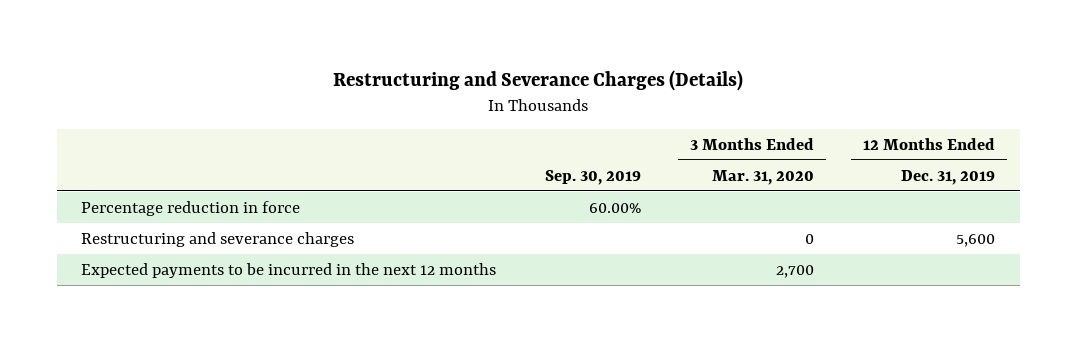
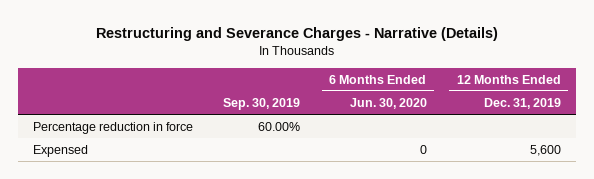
- Restructuring and Severance Charges (Details)
+ Restructuring and Severance Charges - Narrative (Details)
- | Sep. 30, 2019 | 3 Months Ended Mar. 31, 2020 | 12 Months Ended Dec. 31, 2019
+ | Sep. 30, 2019 | 6 Months Ended Jun. 30, 2020 | 12 Months Ended Dec. 31, 2019
- Restructuring and severance charges | | 0 | 5,600
- Expected payments to be incurred in the next 12 months | | 2,700 |
+ Expensed | | 0 | 5,600

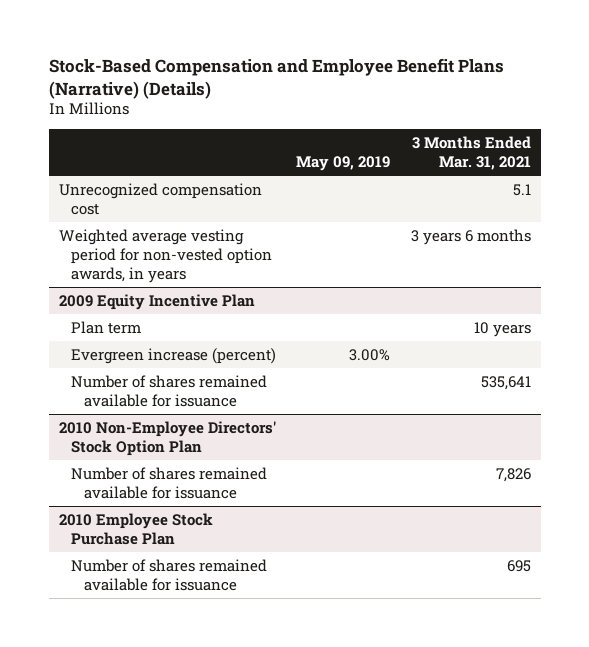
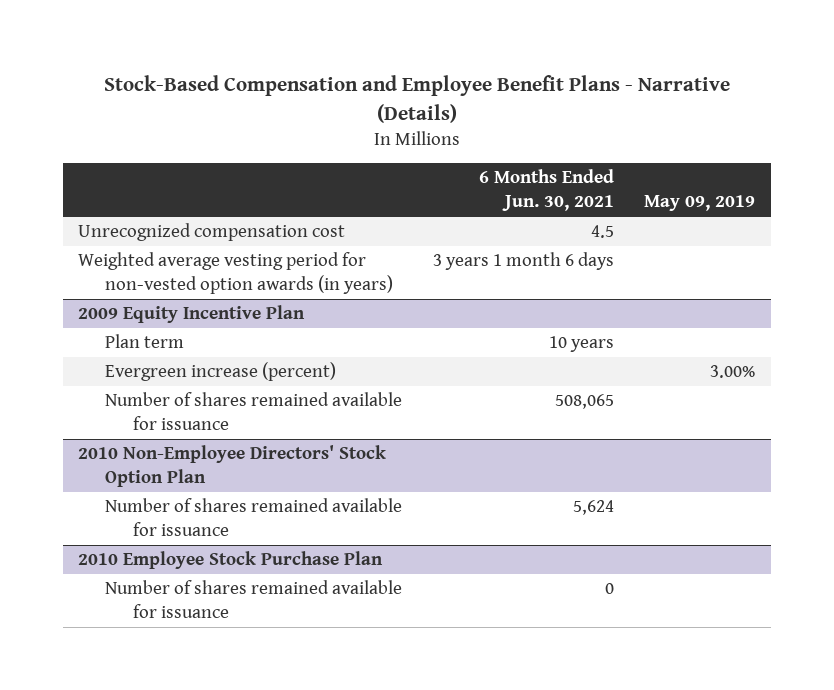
- Stock-Based Compensation and Employee Benefit Plans (Narrative) (Details)
+ Stock-Based Compensation and Employee Benefit Plans - Narrative (Details)
- | May 09, 2019 | 3 Months Ended Mar. 31, 2021
+ | 6 Months Ended Jun. 30, 2021 | May 09, 2019
- Weighted average vesting period for non-vested option awards, in years | | 3 years 6 months
+ Weighted average vesting period for non-vested option awards (in years) | 3 years 1 month 6 days |

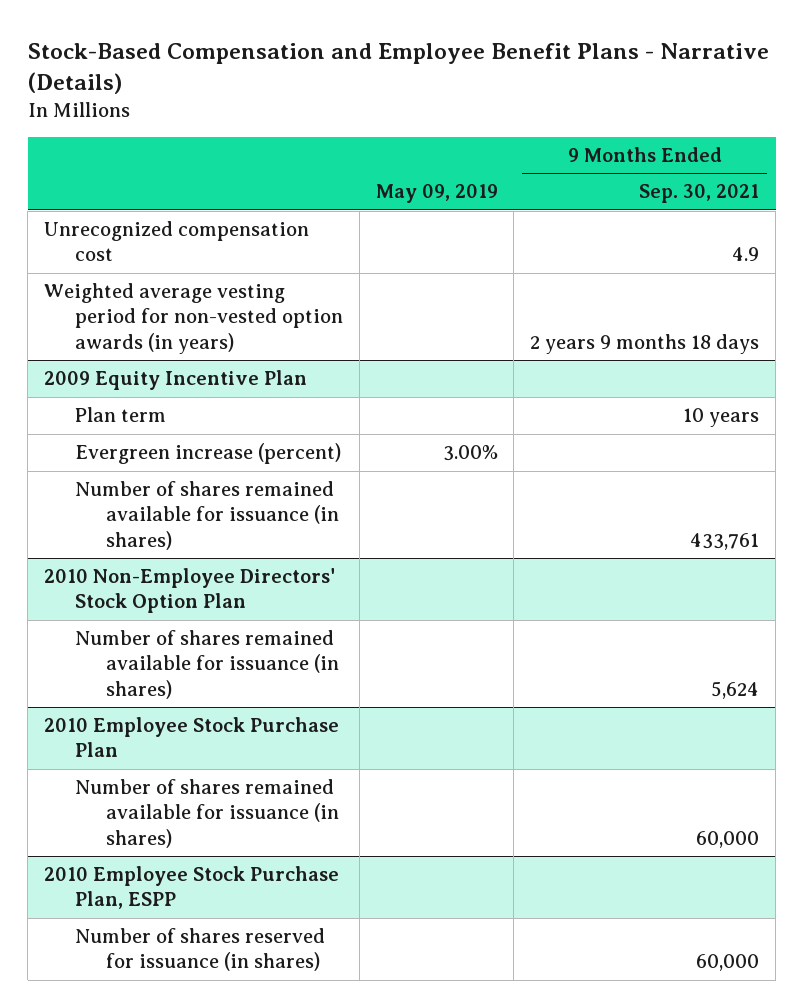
- | 6 Months Ended Jun. 30, 2021 | May 09, 2019
+ | May 09, 2019 | 9 Months Ended Sep. 30, 2021
@ 2009 Equity Incentive Plan
- Number of shares remained available for issuance | 508,065 |
+ Number of shares remained available for issuance (in shares) | | 433,761
@ 2010 Non-Employee Directors' Stock Option Plan
- Number of shares remained available for issuance | 5,624 |
+ Number of shares remained available for issuance (in shares) | | 5,624
@ 2010 Employee Stock Purchase Plan
- Number of shares remained available for issuance | 0 |
+ Number of shares remained available for issuance (in shares) | | 60,000
+ 2010 Employee Stock Purchase Plan, ESPP
+ Number of shares reserved for issuance (in shares) | | 60,000

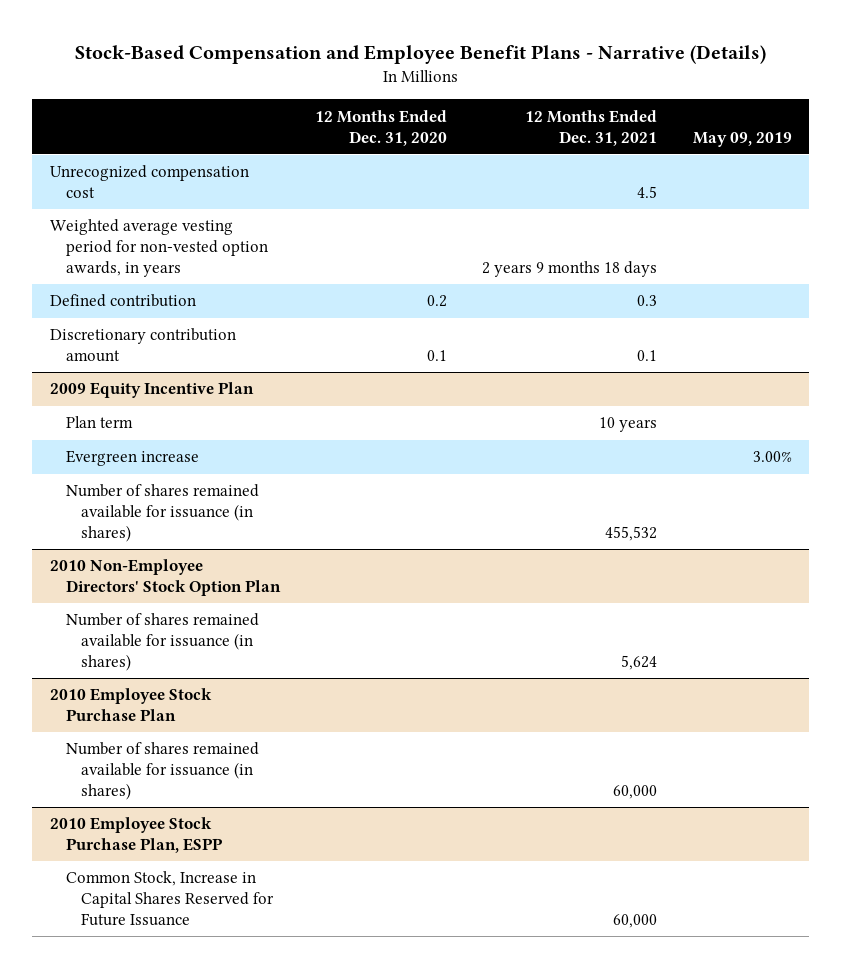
- | May 09, 2019 | 9 Months Ended Sep. 30, 2021
+ | 12 Months Ended Dec. 31, 2020 | 12 Months Ended Dec. 31, 2021 | May 09, 2019
- Weighted average vesting period for non-vested option awards (in years) | | 2 years 9 months 18 days
+ Weighted average vesting period for non-vested option awards, in years | | 2 years 9 months 18 days |
+ Defined contribution | 0.2 | 0.3 |
+ Discretionary contribution amount | 0.1 | 0.1 |
@ 2009 Equity Incentive Plan
- Evergreen increase (percent) | 3.00% |
+ Evergreen increase | | | 3.00%
@ 2010 Employee Stock Purchase Plan, ESPP
- Number of shares reserved for issuance (in shares) | | 60,000
+ Common Stock, Increase in Capital Shares Reserved for Future Issuance | | 60,000 |

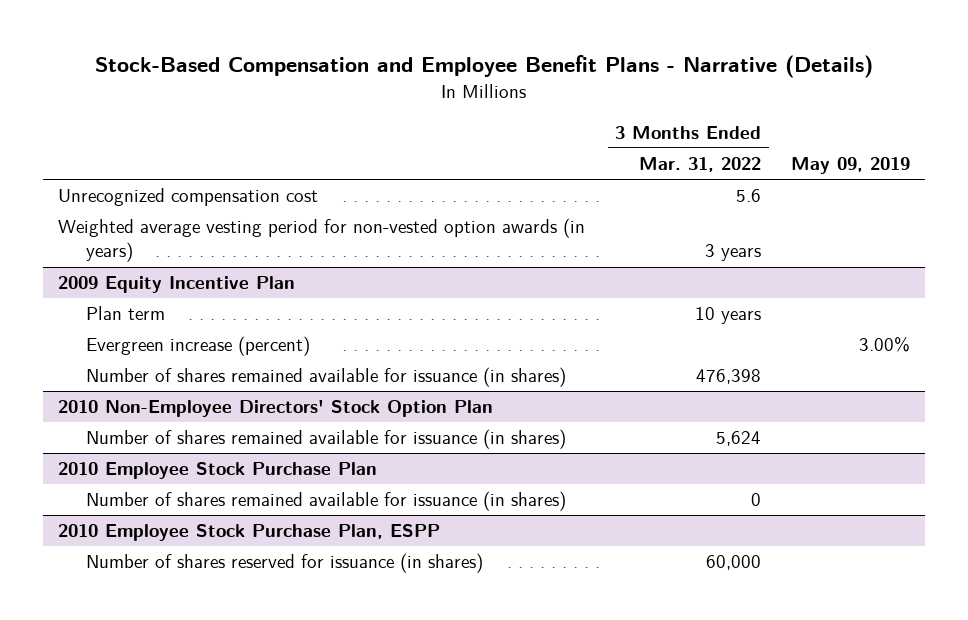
- | 12 Months Ended Dec. 31, 2020 | 12 Months Ended Dec. 31, 2021 | May 09, 2019
+ | 3 Months Ended Mar. 31, 2022 | May 09, 2019
- Weighted average vesting period for non-vested option awards, in years | | 2 years 9 months 18 days |
- Defined contribution | 0.2 | 0.3 |
- Discretionary contribution amount | 0.1 | 0.1 |
+ Weighted average vesting period for non-vested option awards (in years) | 3 years |
@ 2009 Equity Incentive Plan
- Evergreen increase | | | 3.00%
+ Evergreen increase (percent) | | 3.00%
@ 2010 Employee Stock Purchase Plan, ESPP
- Common Stock, Increase in Capital Shares Reserved for Future Issuance | | 60,000 |
+ Number of shares reserved for issuance (in shares) | 60,000 |

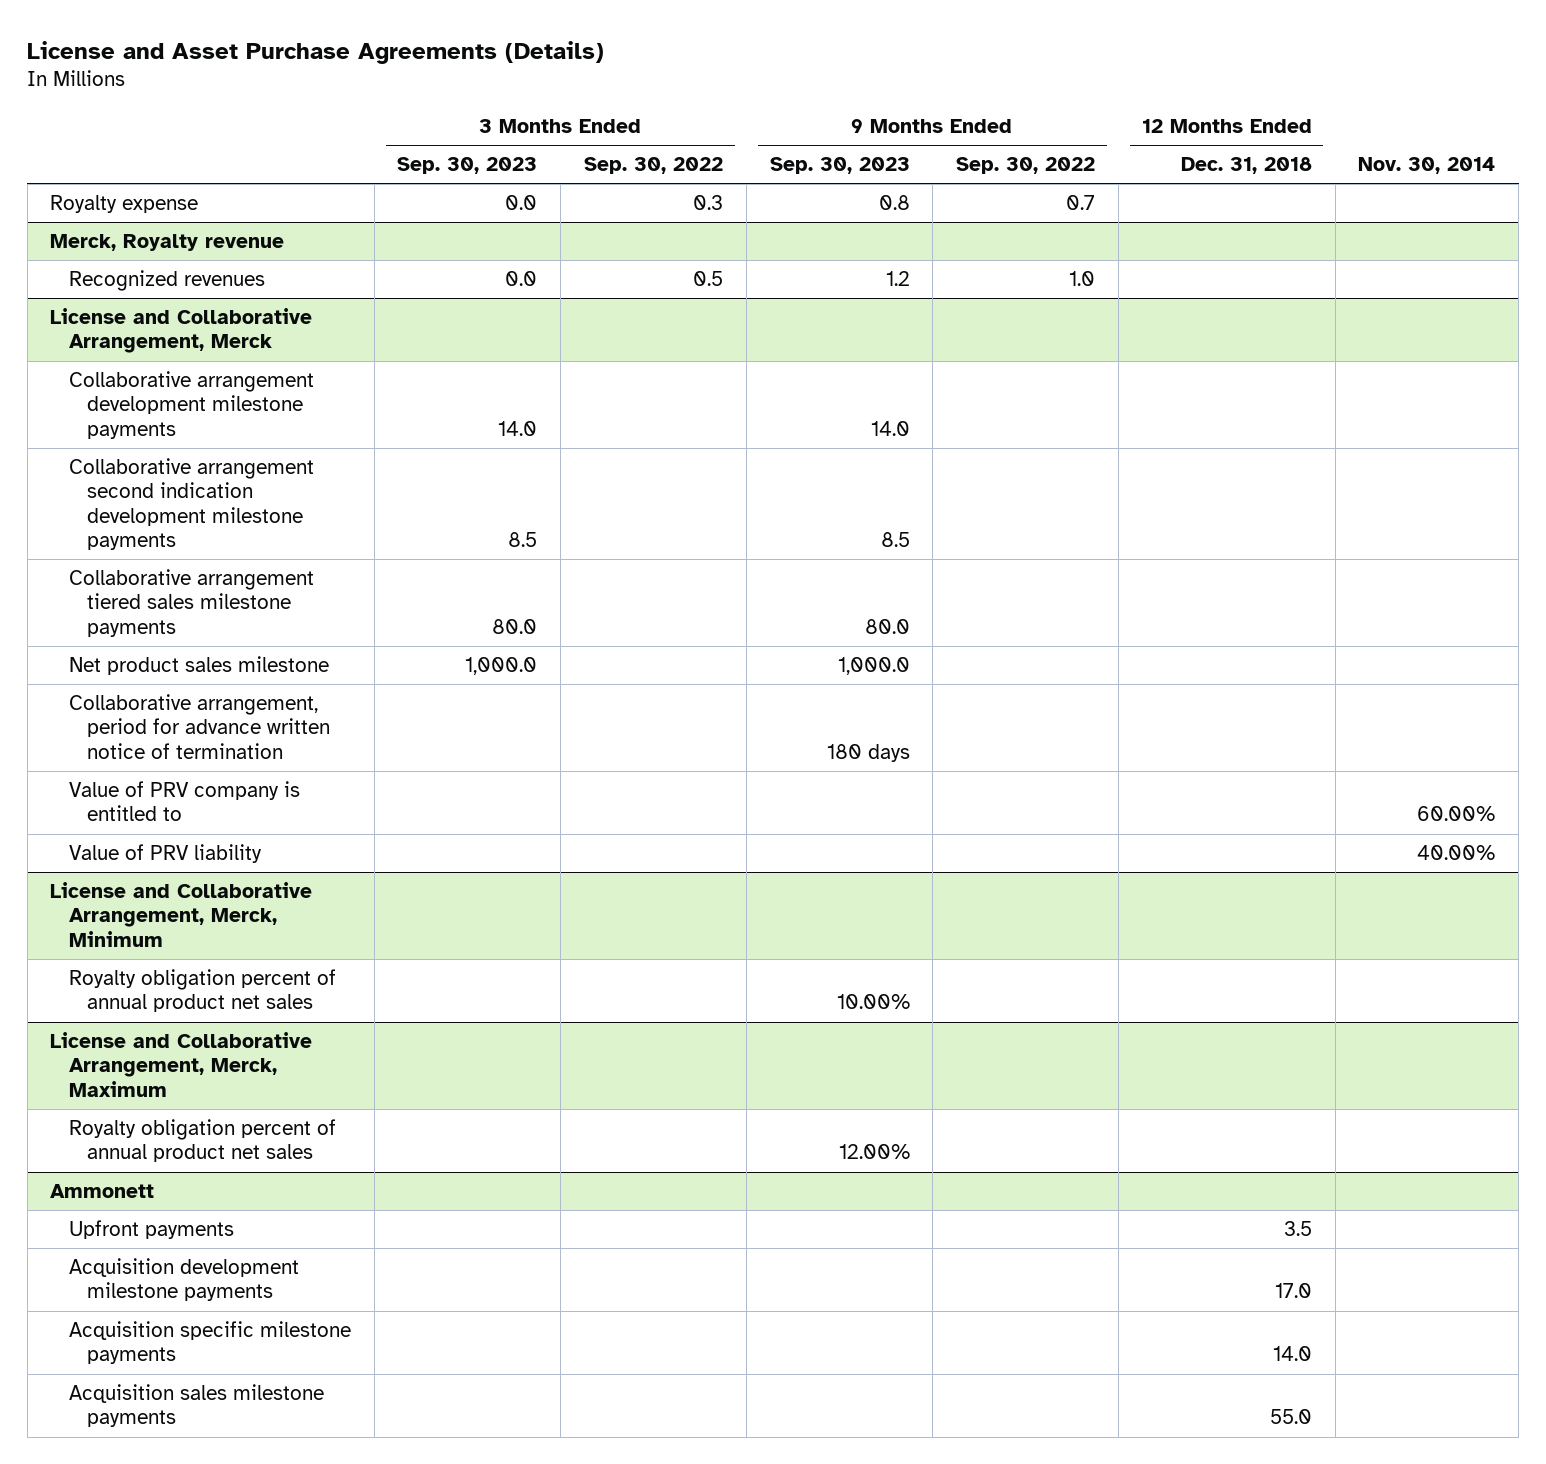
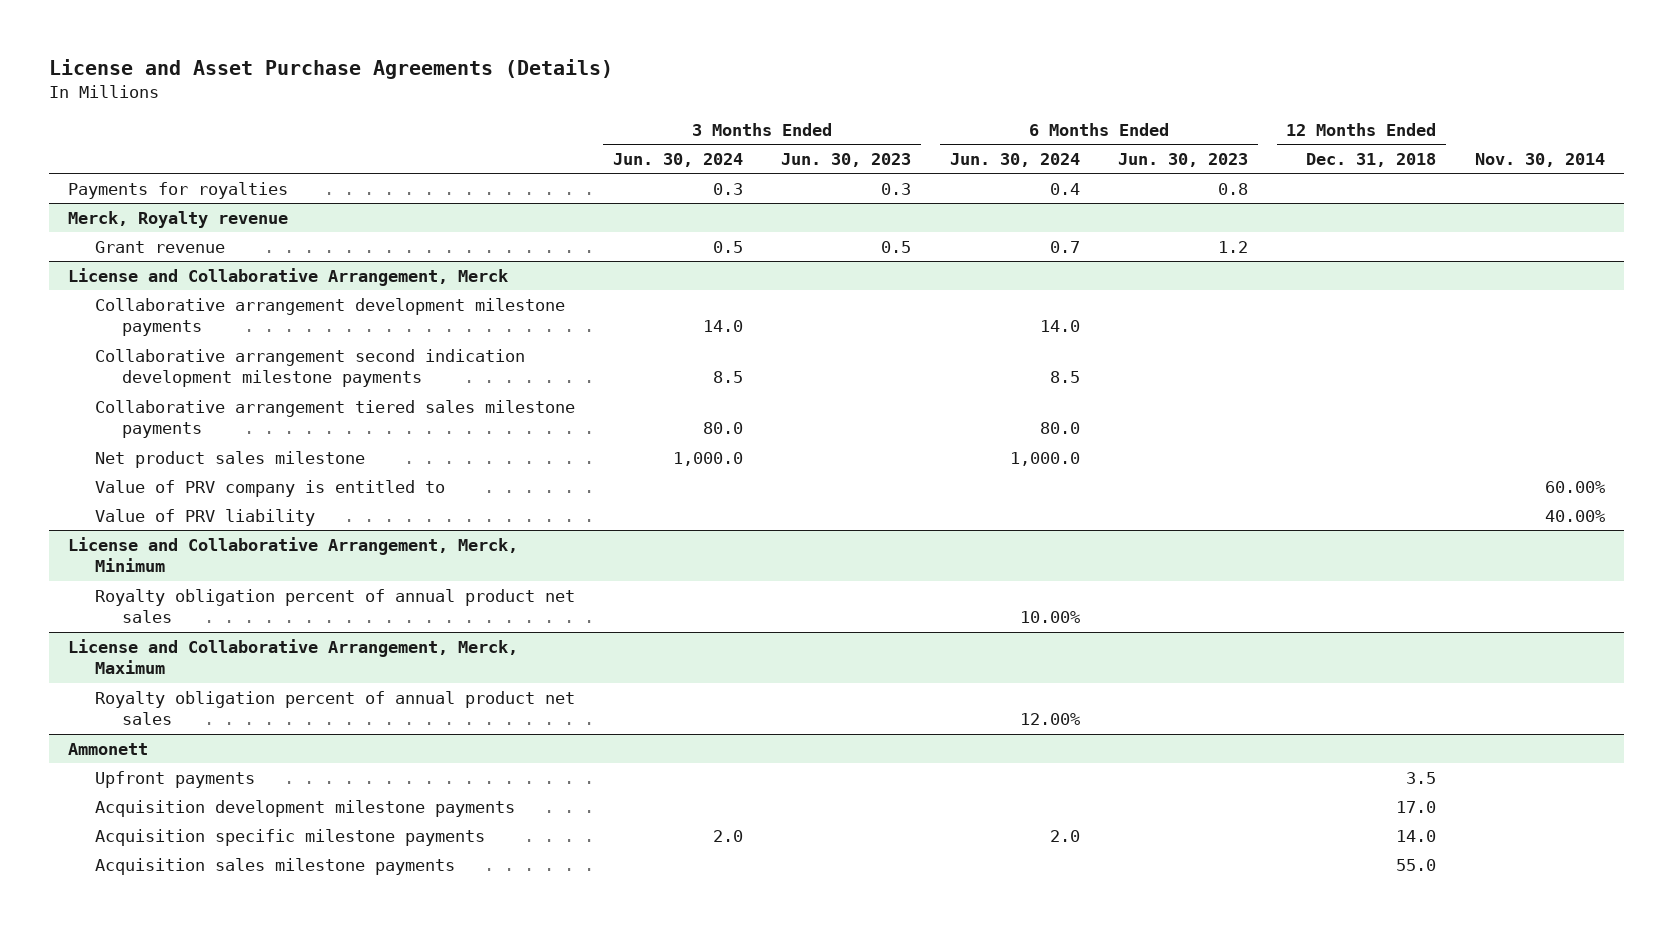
- | 3 Months Ended Sep. 30, 2023 | 3 Months Ended Sep. 30, 2022 | 9 Months Ended Sep. 30, 2023 | 9 Months Ended Sep. 30, 2022 | 12 Months Ended Dec. 31, 2018 | Nov. 30, 2014
+ | 3 Months Ended Jun. 30, 2024 | 3 Months Ended Jun. 30, 2023 | 6 Months Ended Jun. 30, 2024 | 6 Months Ended Jun. 30, 2023 | 12 Months Ended Dec. 31, 2018 | Nov. 30, 2014
- Royalty expense | 0.0 | 0.3 | 0.8 | 0.7 | |
+ Payments for royalties | 0.3 | 0.3 | 0.4 | 0.8 | |
@ Merck, Royalty revenue
- Recognized revenues | 0.0 | 0.5 | 1.2 | 1.0 | |
+ Grant revenue | 0.5 | 0.5 | 0.7 | 1.2 | |
@ License and Collaborative Arrangement, Merck
- Collaborative arrangement, period for advance written notice of termination | | | 180 days | | |

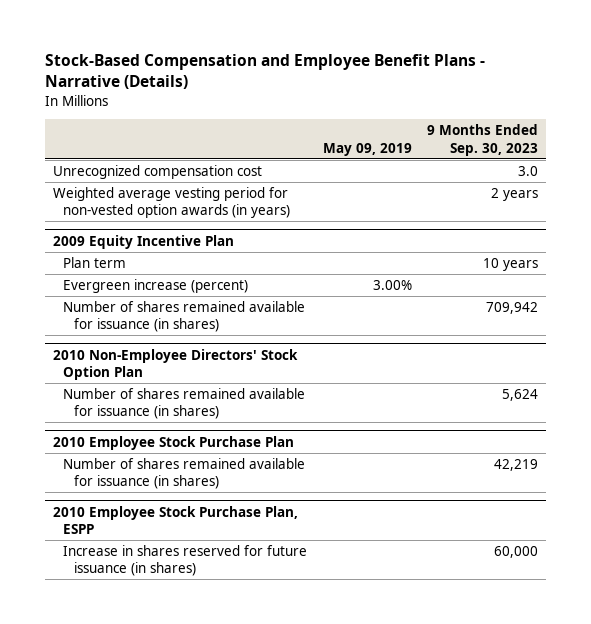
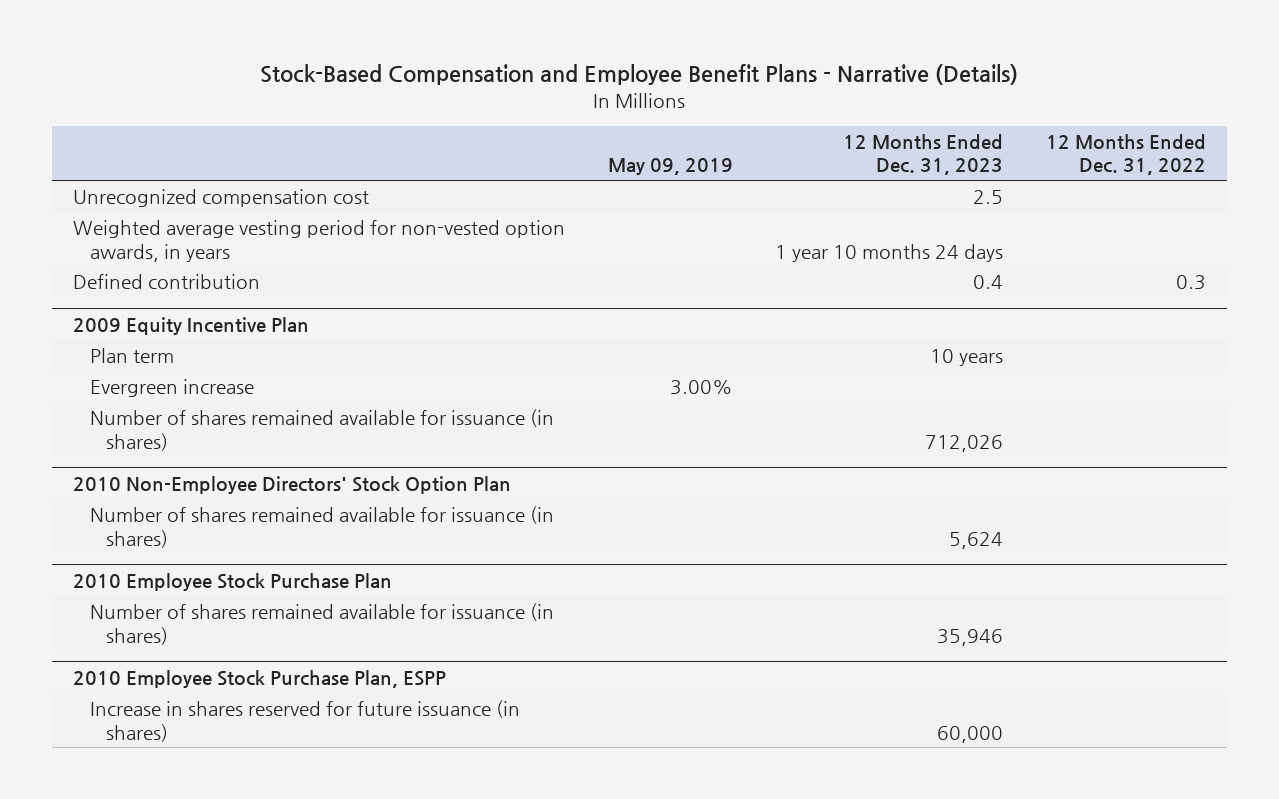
- | May 09, 2019 | 9 Months Ended Sep. 30, 2023
+ | May 09, 2019 | 12 Months Ended Dec. 31, 2023 | 12 Months Ended Dec. 31, 2022
- Weighted average vesting period for non-vested option awards (in years) | | 2 years
+ Weighted average vesting period for non-vested option awards, in years | | 1 year 10 months 24 days |
+ Defined contribution | | 0.4 | 0.3
@ 2009 Equity Incentive Plan
- Evergreen increase (percent) | 3.00% |
+ Evergreen increase | 3.00% | |

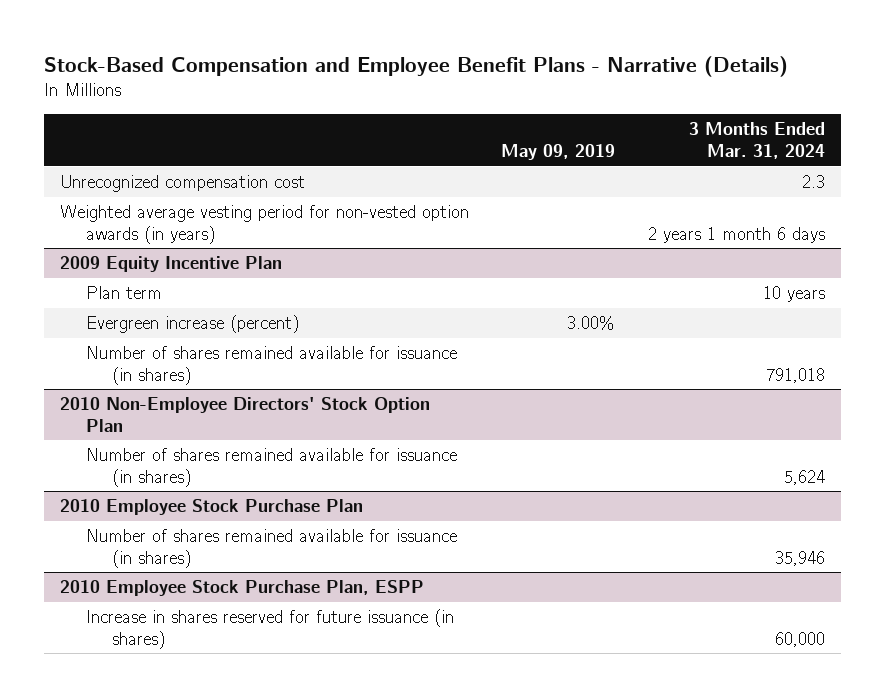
- | May 09, 2019 | 12 Months Ended Dec. 31, 2023 | 12 Months Ended Dec. 31, 2022
+ | May 09, 2019 | 3 Months Ended Mar. 31, 2024
- Weighted average vesting period for non-vested option awards, in years | | 1 year 10 months 24 days |
- Defined contribution | | 0.4 | 0.3
+ Weighted average vesting period for non-vested option awards (in years) | | 2 years 1 month 6 days
@ 2009 Equity Incentive Plan
- Evergreen increase | 3.00% | |
+ Evergreen increase (percent) | 3.00% |

